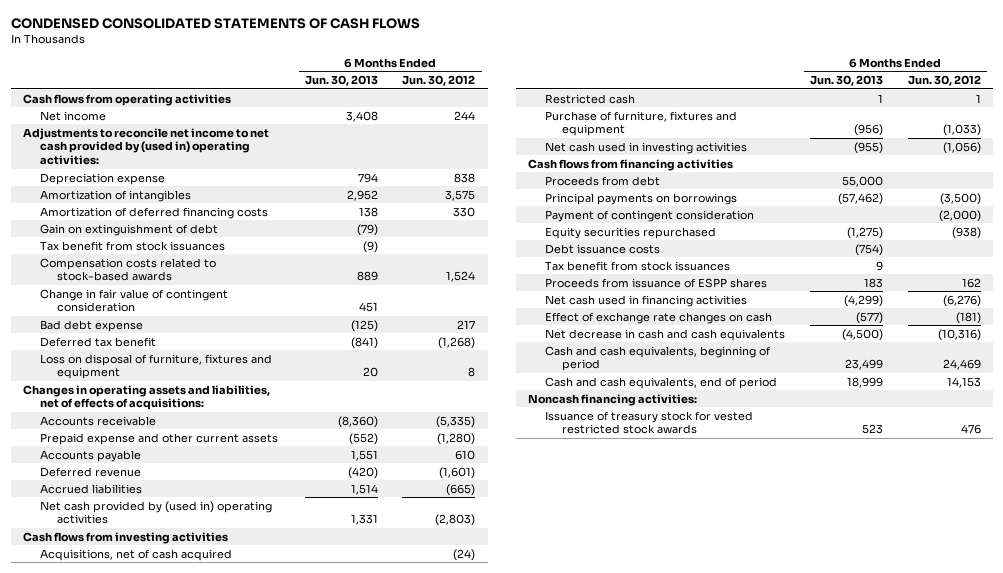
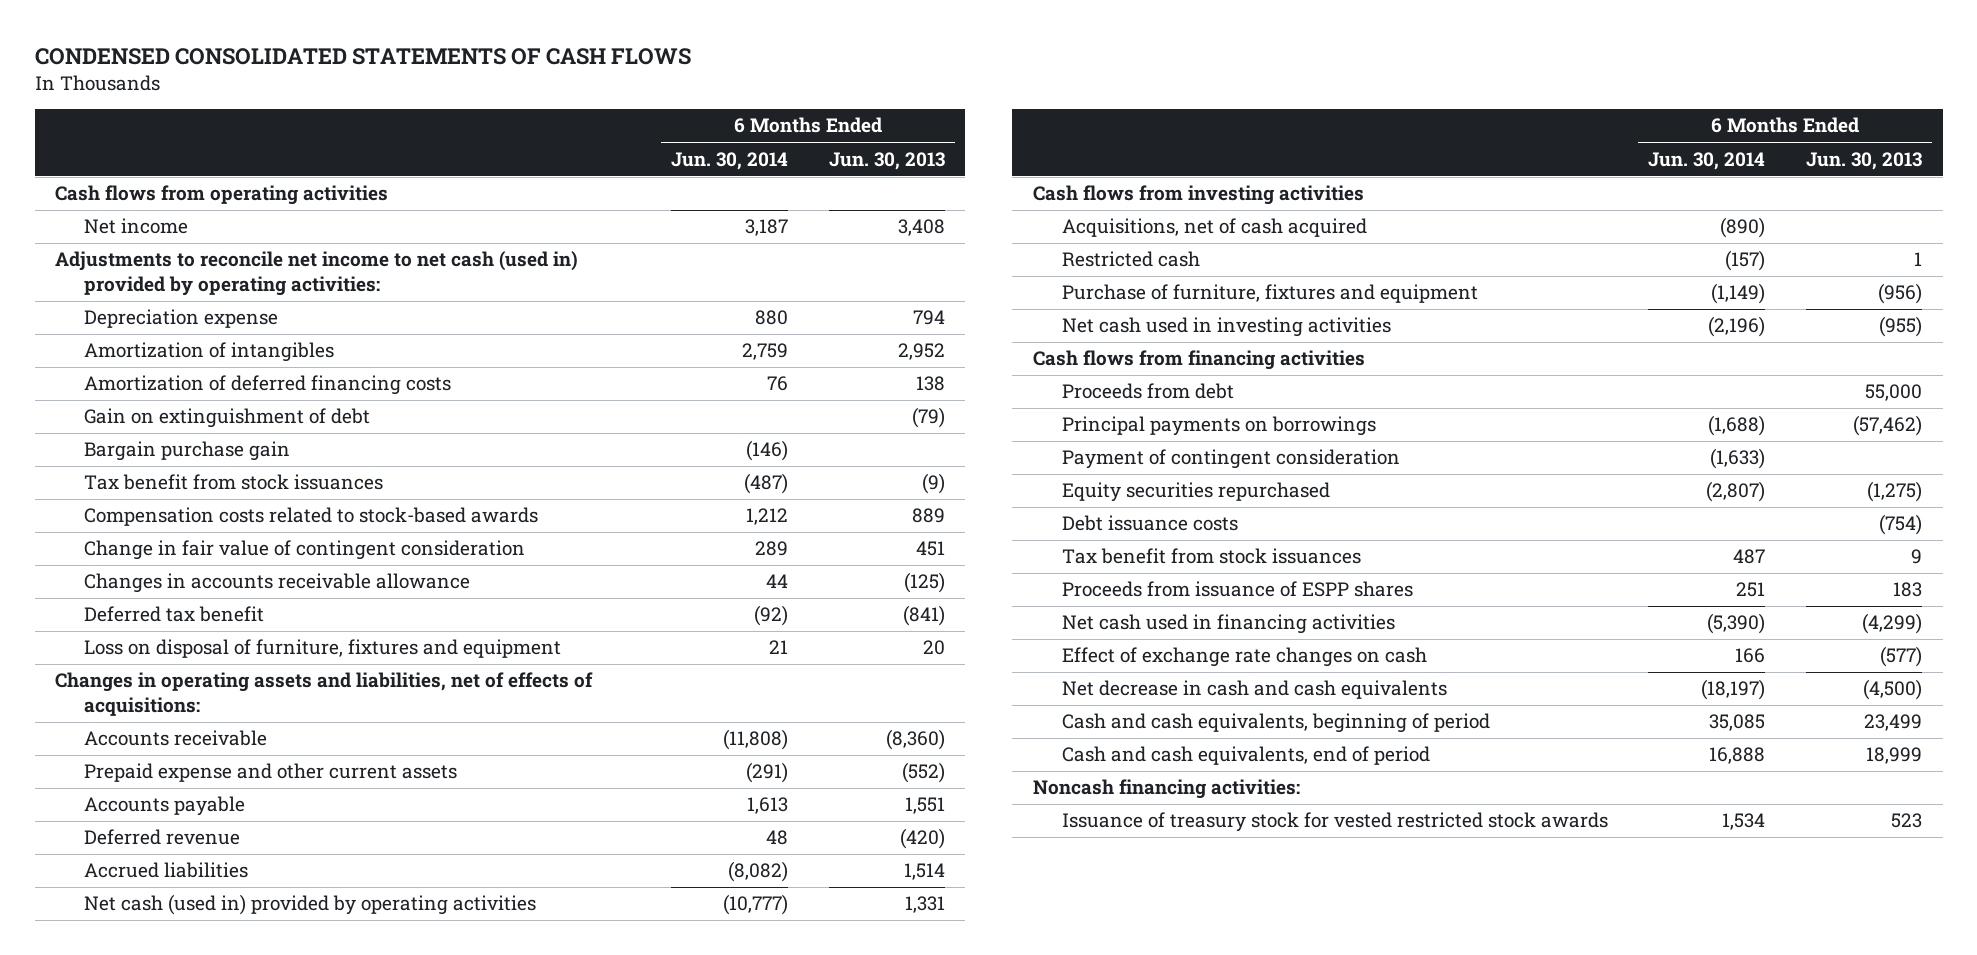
- | 6 Months Ended Jun. 30, 2013 | 6 Months Ended Jun. 30, 2012
+ | 6 Months Ended Jun. 30, 2014 | 6 Months Ended Jun. 30, 2013
- Adjustments to reconcile net income to net cash provided by (used in) operating activities:
+ Adjustments to reconcile net income to net cash (used in) provided by operating activities:
+ Bargain purchase gain | (146) |
- Bad debt expense | (125) | 217
+ Changes in accounts receivable allowance | 44 | (125)
- Net cash provided by (used in) operating activities | 1,331 | (2,803)
+ Net cash (used in) provided by operating activities | (10,777) | 1,331

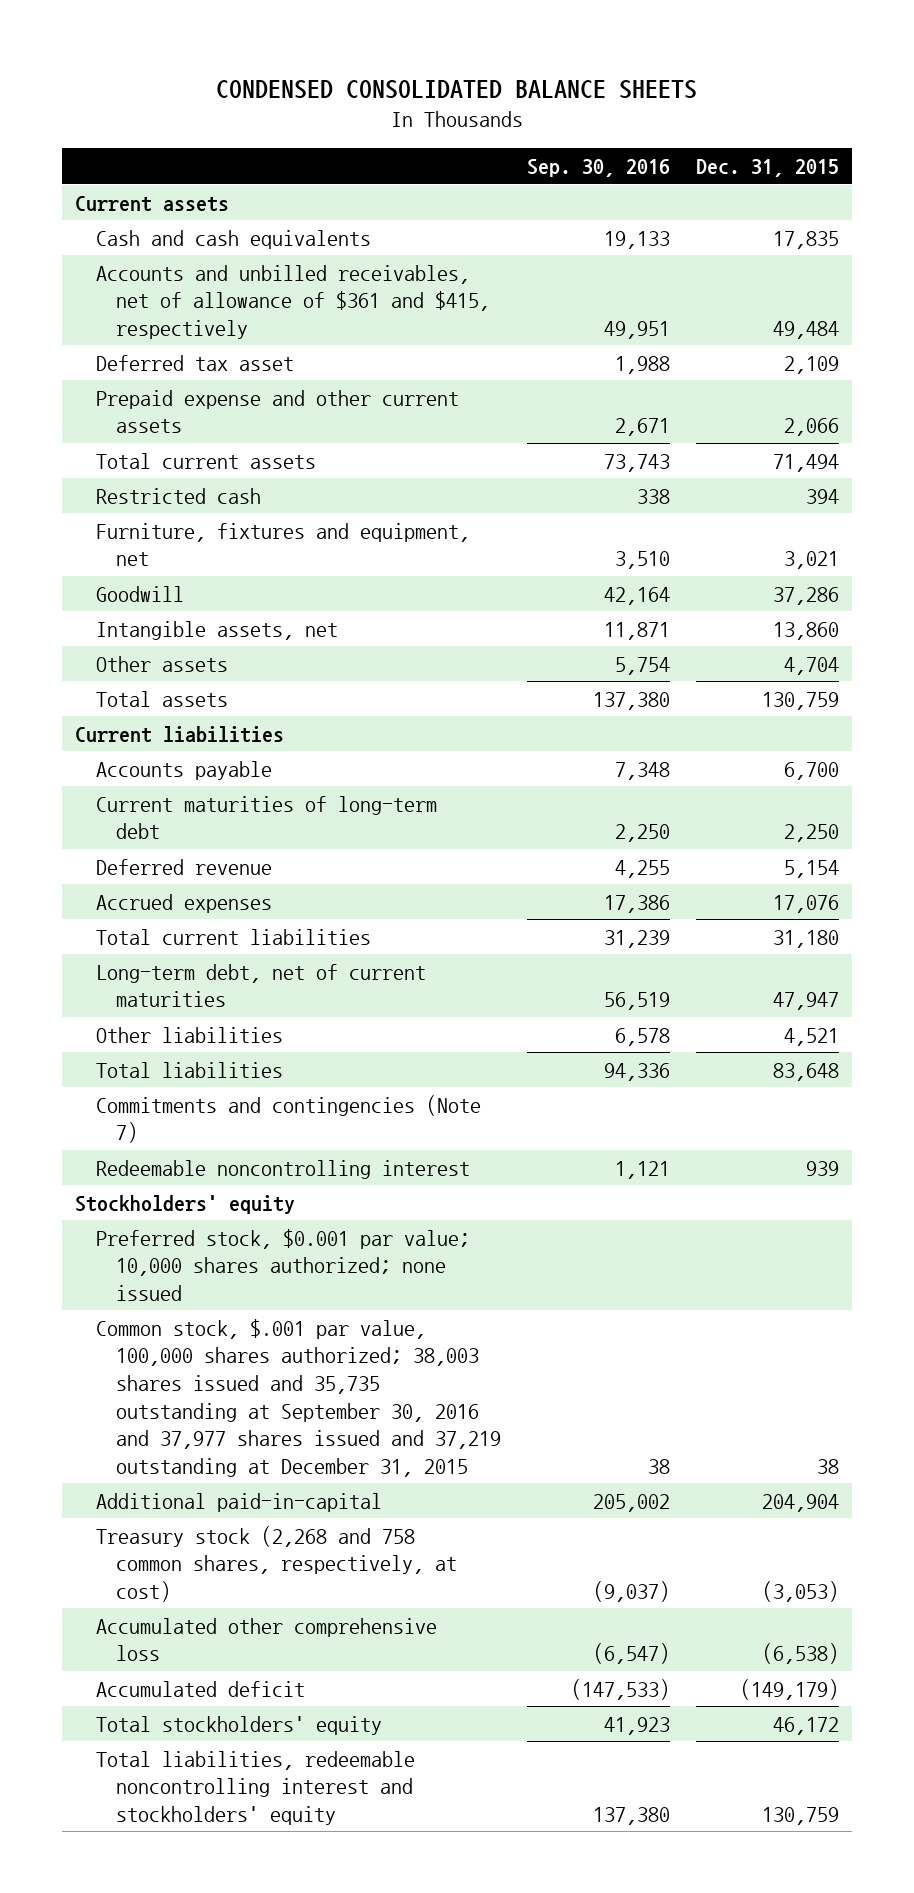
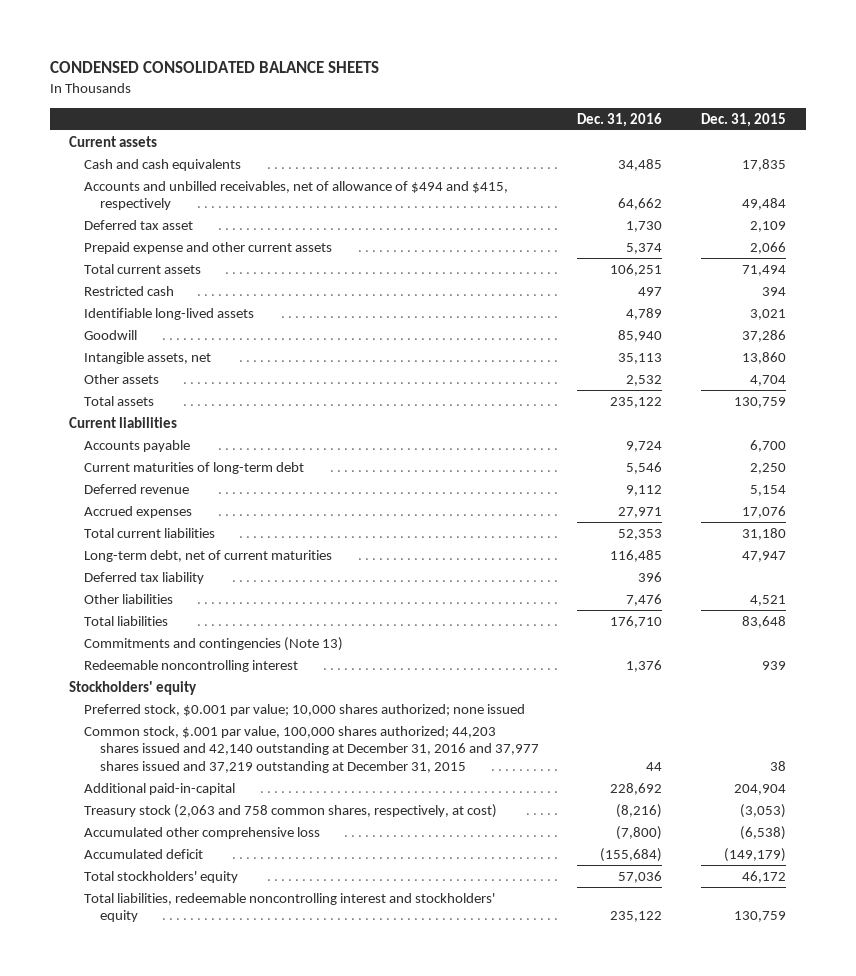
- | Sep. 30, 2016 | Dec. 31, 2015
+ | Dec. 31, 2016 | Dec. 31, 2015
- Accounts and unbilled receivables, net of allowance of $361 and $415, respectively | 49,951 | 49,484
+ Accounts and unbilled receivables, net of allowance of $494 and $415, respectively | 64,662 | 49,484
- Furniture, fixtures and equipment, net | 3,510 | 3,021
+ Identifiable long-lived assets | 4,789 | 3,021
+ Deferred tax liability | 396 |
- Commitments and contingencies (Note 7)
+ Commitments and contingencies (Note 13)
- Common stock, $.001 par value, 100,000 shares authorized; 38,003 shares issued and 35,735 outstanding at September 30, 2016 and 37,977 shares issued and 37,219 outstanding at December 31, 2015 | 38 | 38
+ Common stock, $.001 par value, 100,000 shares authorized; 44,203 shares issued and 42,140 outstanding at December 31, 2016 and 37,977 shares issued and 37,219 outstanding at December 31, 2015 | 44 | 38
- Treasury stock (2,268 and 758 common shares, respectively, at cost) | (9,037) | (3,053)
+ Treasury stock (2,063 and 758 common shares, respectively, at cost) | (8,216) | (3,053)

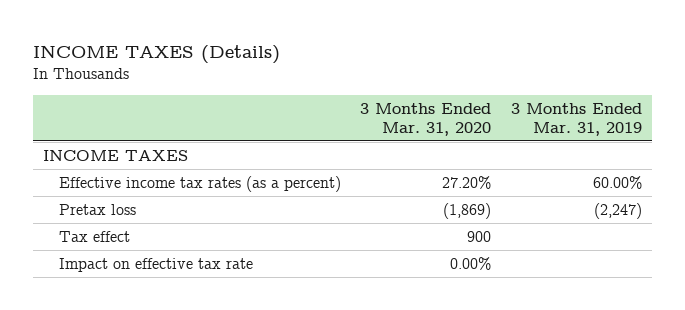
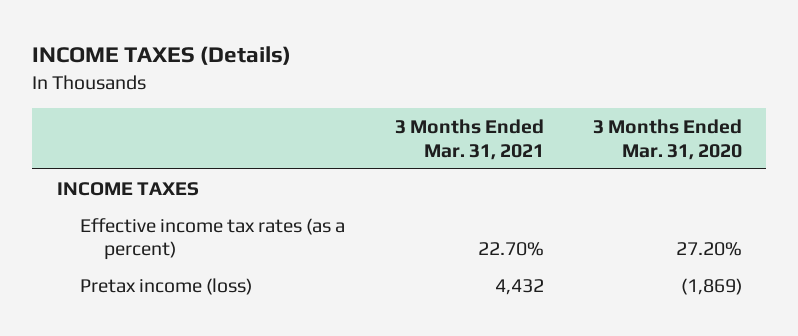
- | 3 Months Ended Mar. 31, 2020 | 3 Months Ended Mar. 31, 2019
+ | 3 Months Ended Mar. 31, 2021 | 3 Months Ended Mar. 31, 2020
- Pretax loss | (1,869) | (2,247)
- Tax effect | 900 |
- Impact on effective tax rate | 0.00% |
+ Pretax income (loss) | 4,432 | (1,869)

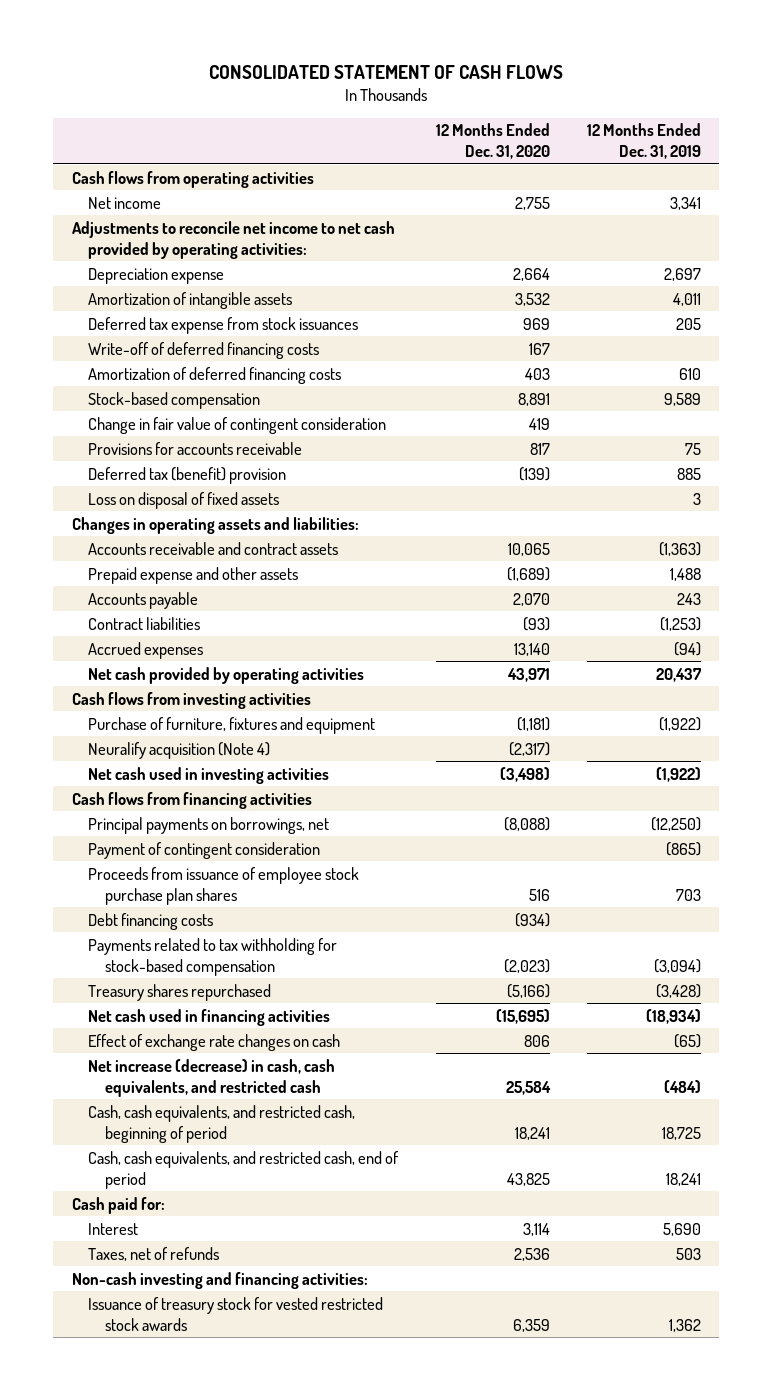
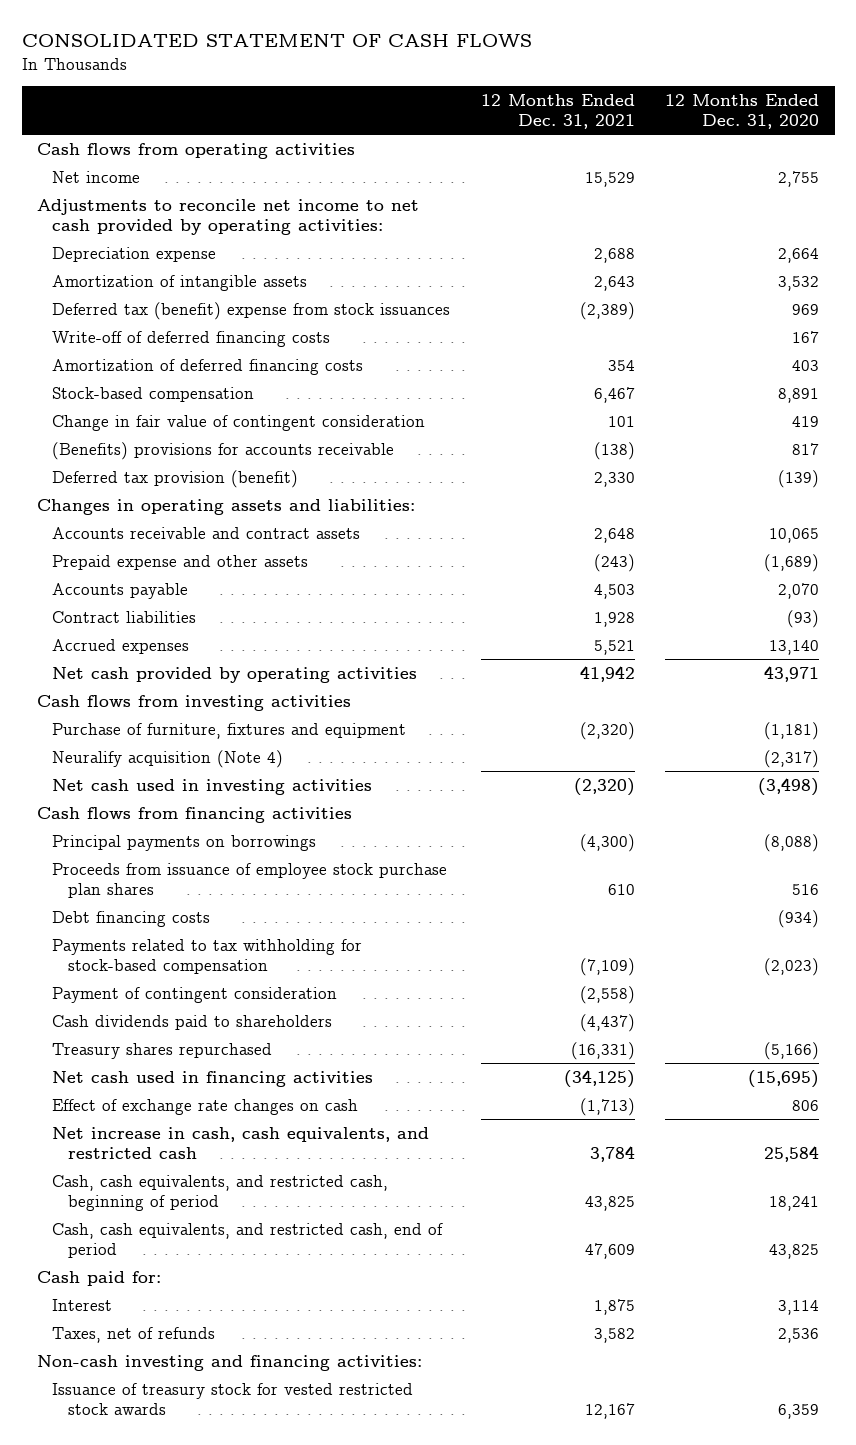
- | 12 Months Ended Dec. 31, 2020 | 12 Months Ended Dec. 31, 2019
+ | 12 Months Ended Dec. 31, 2021 | 12 Months Ended Dec. 31, 2020
- Deferred tax expense from stock issuances | 969 | 205
+ Deferred tax (benefit) expense from stock issuances | (2,389) | 969
- Provisions for accounts receivable | 817 | 75
- Deferred tax (benefit) provision | (139) | 885
- Loss on disposal of fixed assets | | 3
+ (Benefits) provisions for accounts receivable | (138) | 817
+ Deferred tax provision (benefit) | 2,330 | (139)
- Principal payments on borrowings, net | (8,088) | (12,250)
+ Principal payments on borrowings | (4,300) | (8,088)
moved down: Payment of contingent consideration | (2,558) |
+ Cash dividends paid to shareholders | (4,437) |
- Net increase (decrease) in cash, cash equivalents, and restricted cash | 25,584 | (484)
+ Net increase in cash, cash equivalents, and restricted cash | 3,784 | 25,584

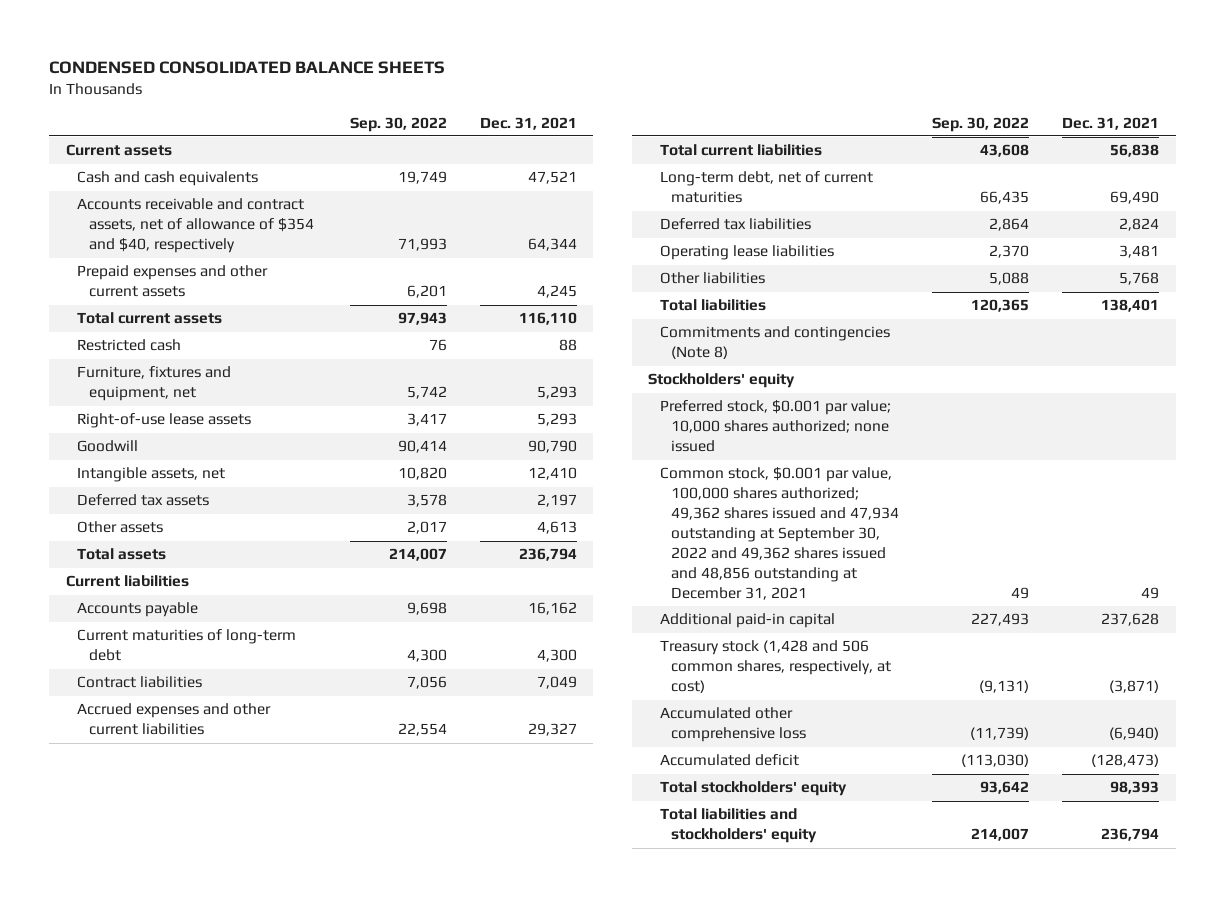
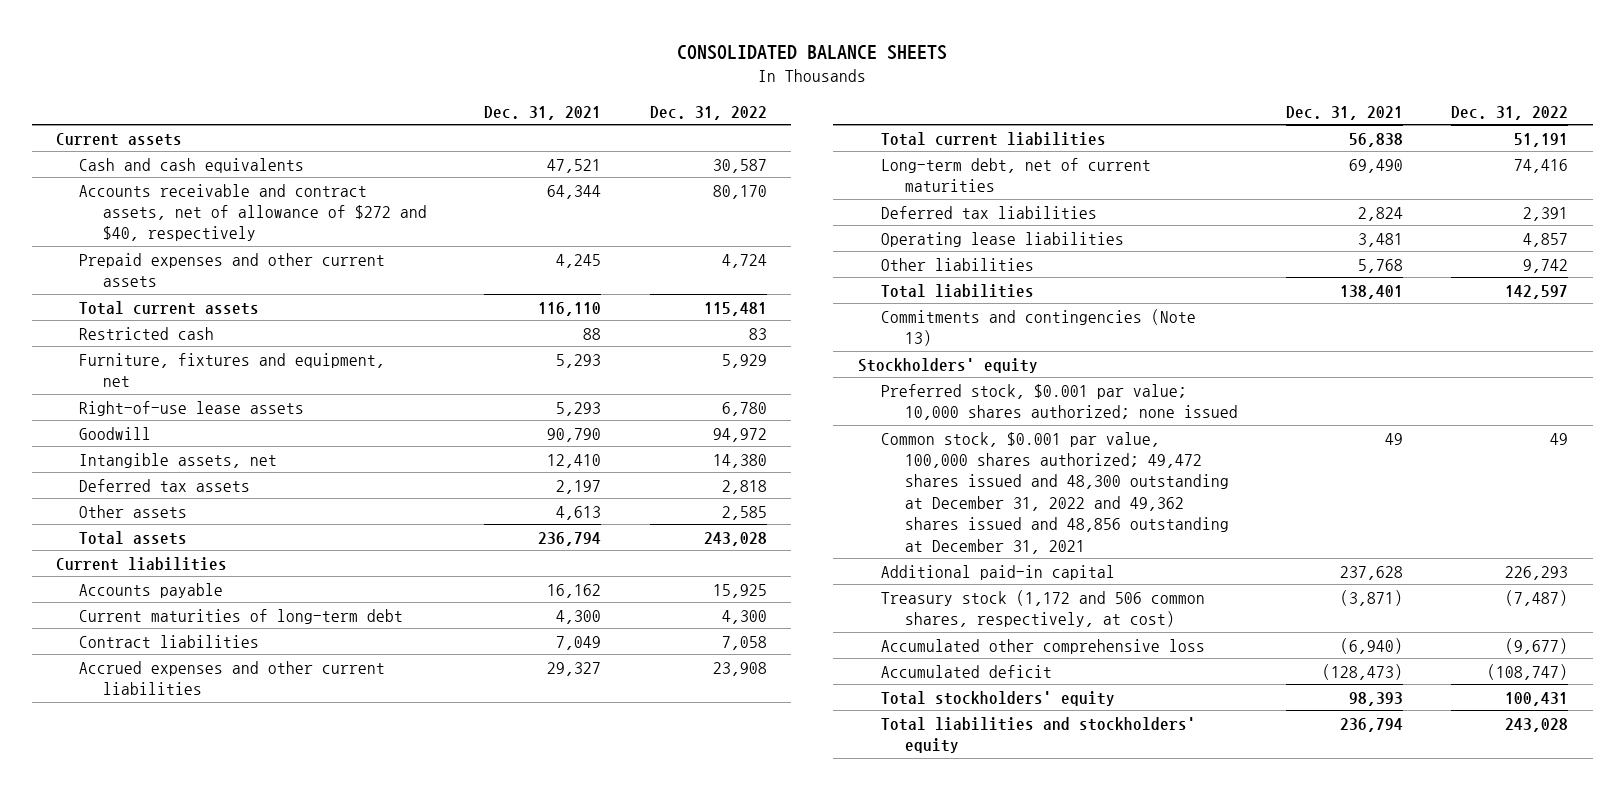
- CONDENSED CONSOLIDATED BALANCE SHEETS
+ CONSOLIDATED BALANCE SHEETS
- | Sep. 30, 2022 | Dec. 31, 2021
+ | Dec. 31, 2021 | Dec. 31, 2022
- Accounts receivable and contract assets, net of allowance of $354 and $40, respectively | 71,993 | 64,344
+ Accounts receivable and contract assets, net of allowance of $272 and $40, respectively | 64,344 | 80,170
- Commitments and contingencies (Note 8)
+ Commitments and contingencies (Note 13)
- Common stock, $0.001 par value, 100,000 shares authorized; 49,362 shares issued and 47,934 outstanding at September 30, 2022 and 49,362 shares issued and 48,856 outstanding at December 31, 2021 | 49 | 49
+ Common stock, $0.001 par value, 100,000 shares authorized; 49,472 shares issued and 48,300 outstanding at December 31, 2022 and 49,362 shares issued and 48,856 outstanding at December 31, 2021 | 49 | 49
- Treasury stock (1,428 and 506 common shares, respectively, at cost) | (9,131) | (3,871)
+ Treasury stock (1,172 and 506 common shares, respectively, at cost) | (3,871) | (7,487)

